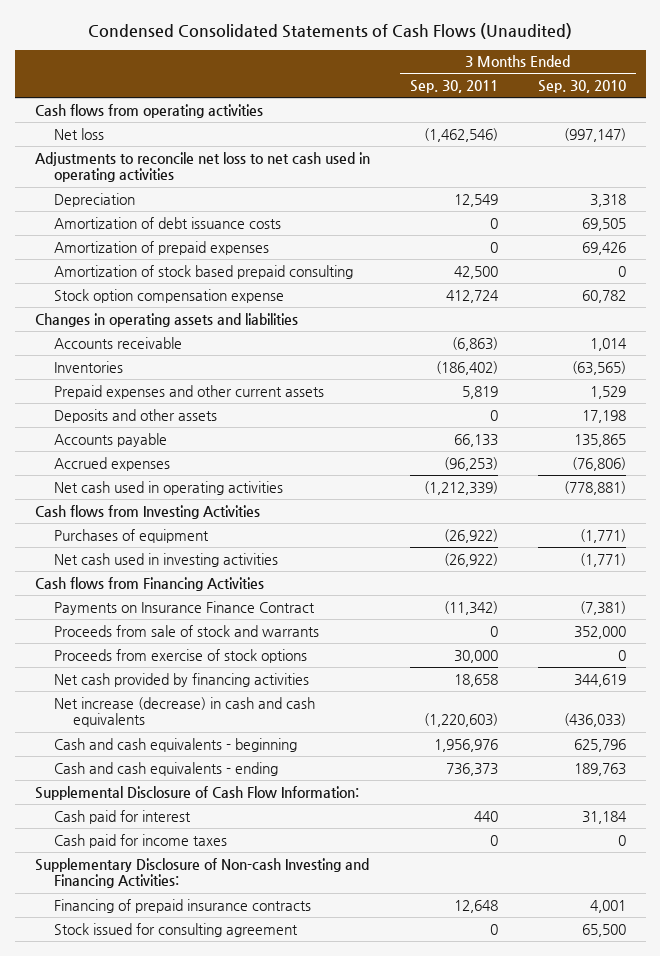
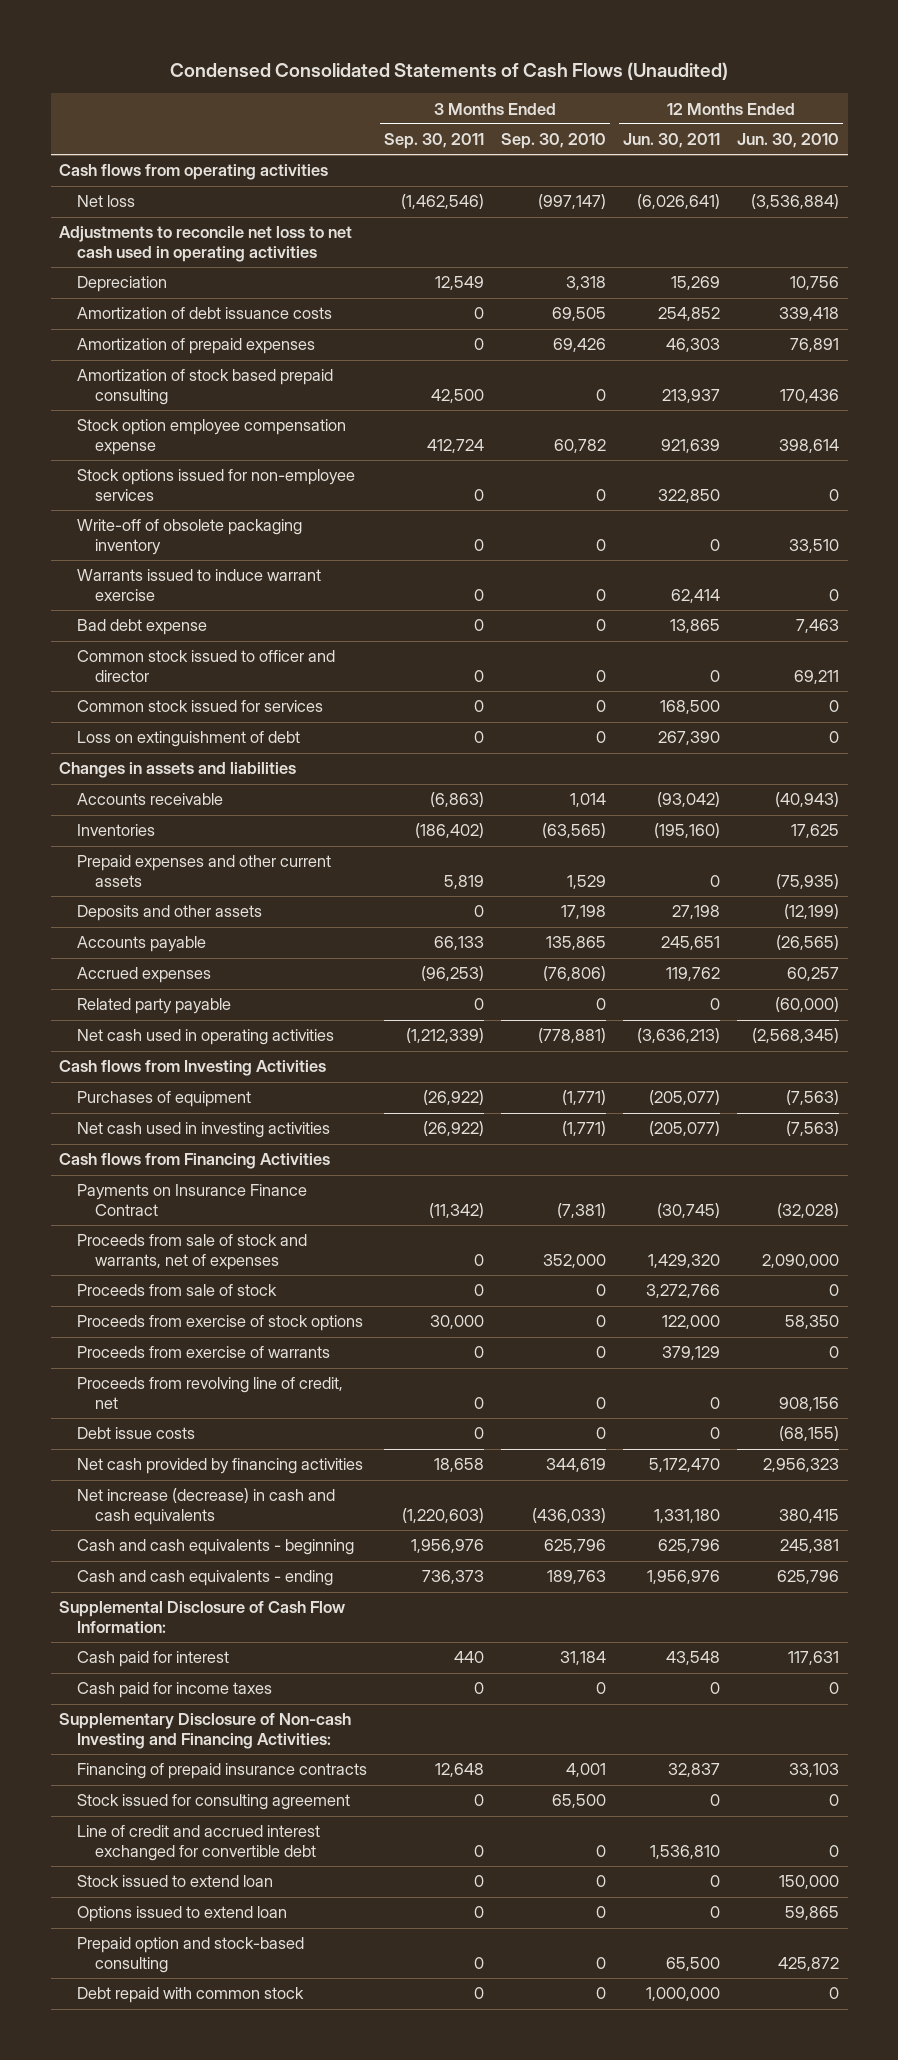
- | 3 Months Ended Sep. 30, 2011 | 3 Months Ended Sep. 30, 2010
+ | 3 Months Ended Sep. 30, 2011 | 3 Months Ended Sep. 30, 2010 | 12 Months Ended Jun. 30, 2011 | 12 Months Ended Jun. 30, 2010
- Stock option compensation expense | 412,724 | 60,782
- Changes in operating assets and liabilities
+ Stock option employee compensation expense | 412,724 | 60,782 | 921,639 | 398,614
+ Stock options issued for non-employee services | 0 | 0 | 322,850 | 0
+ Write-off of obsolete packaging inventory | 0 | 0 | 0 | 33,510
+ Warrants issued to induce warrant exercise | 0 | 0 | 62,414 | 0
+ Bad debt expense | 0 | 0 | 13,865 | 7,463
+ Common stock issued to officer and director | 0 | 0 | 0 | 69,211
+ Common stock issued for services | 0 | 0 | 168,500 | 0
+ Loss on extinguishment of debt | 0 | 0 | 267,390 | 0
+ Changes in assets and liabilities
+ Related party payable | 0 | 0 | 0 | (60,000)
- Proceeds from sale of stock and warrants | 0 | 352,000
+ Proceeds from sale of stock and warrants, net of expenses | 0 | 352,000 | 1,429,320 | 2,090,000
+ Proceeds from sale of stock | 0 | 0 | 3,272,766 | 0
+ Proceeds from exercise of warrants | 0 | 0 | 379,129 | 0
+ Proceeds from revolving line of credit, net | 0 | 0 | 0 | 908,156
+ Debt issue costs | 0 | 0 | 0 | (68,155)
+ Line of credit and accrued interest exchanged for convertible debt | 0 | 0 | 1,536,810 | 0
+ Stock issued to extend loan | 0 | 0 | 0 | 150,000
+ Options issued to extend loan | 0 | 0 | 0 | 59,865
+ Prepaid option and stock-based consulting | 0 | 0 | 65,500 | 425,872
+ Debt repaid with common stock | 0 | 0 | 1,000,000 | 0

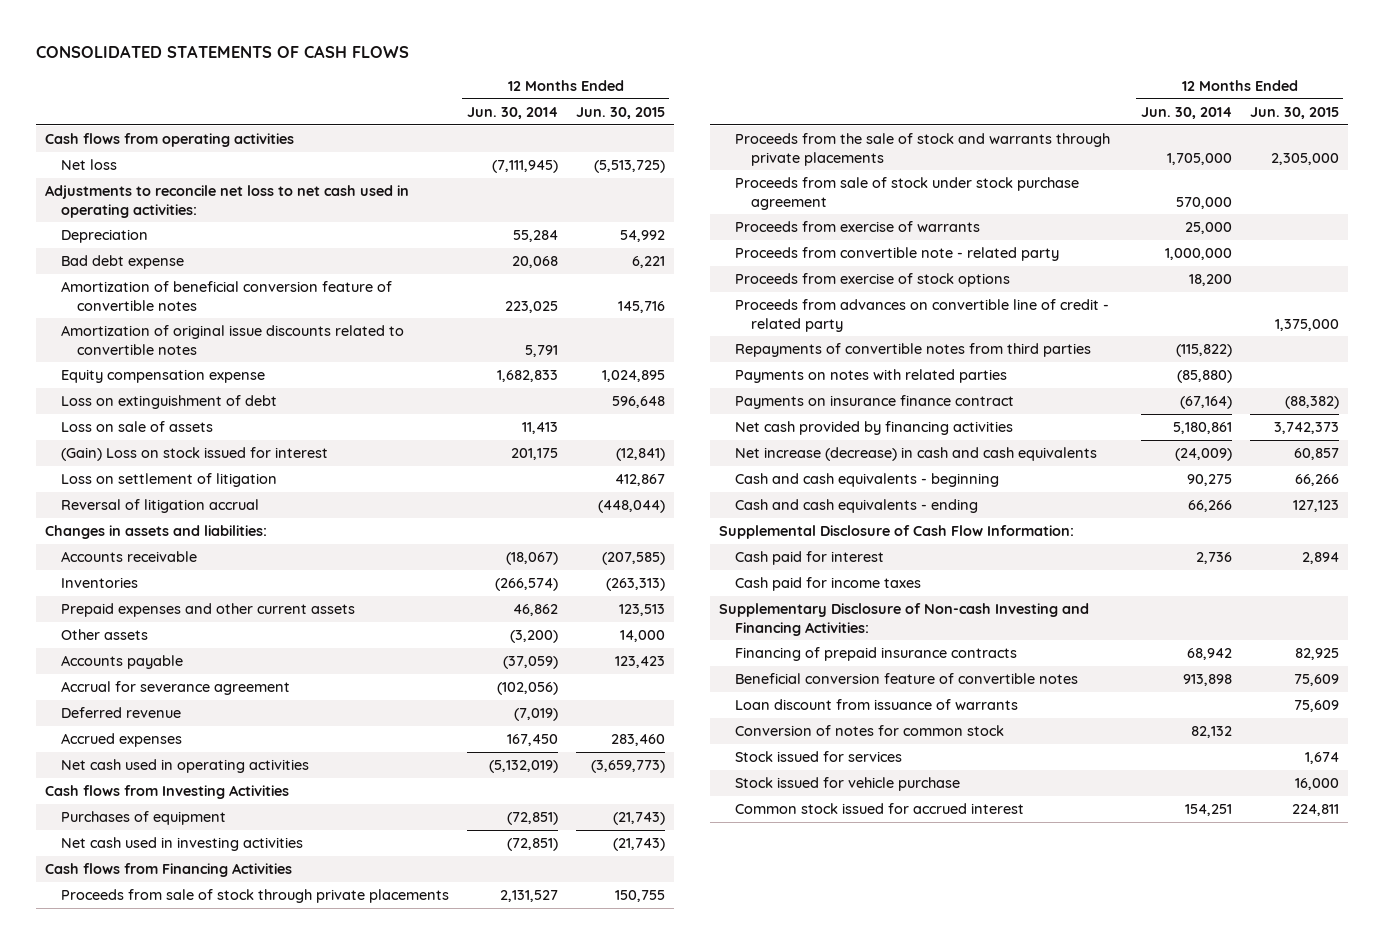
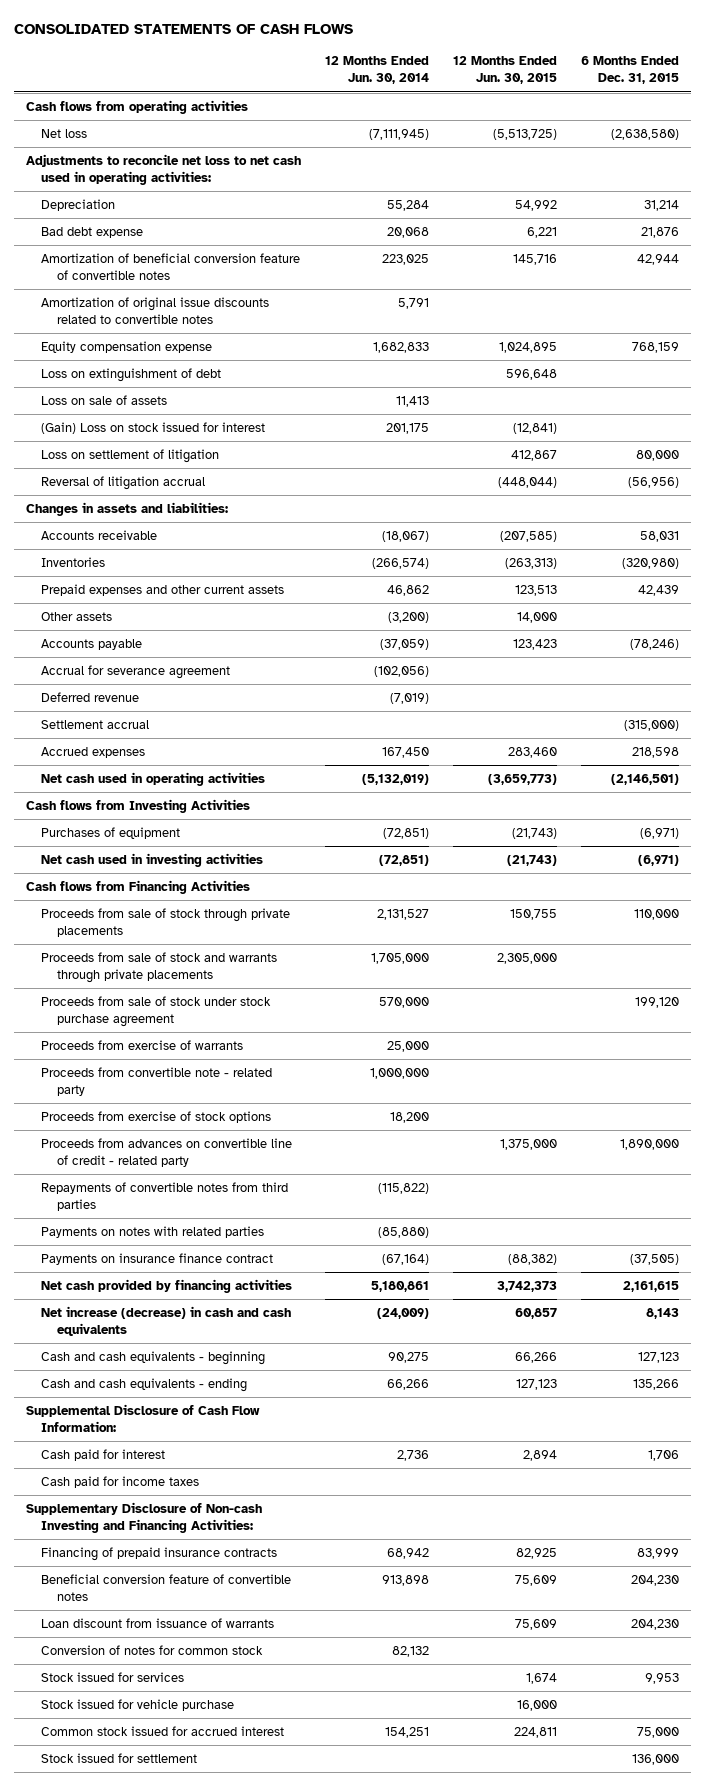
- | 12 Months Ended Jun. 30, 2014 | 12 Months Ended Jun. 30, 2015
+ | 12 Months Ended Jun. 30, 2014 | 12 Months Ended Jun. 30, 2015 | 6 Months Ended Dec. 31, 2015
+ Settlement accrual | | | (315,000)
- Proceeds from the sale of stock and warrants through private placements | 1,705,000 | 2,305,000
+ Proceeds from sale of stock and warrants through private placements | 1,705,000 | 2,305,000 |
+ Stock issued for settlement | | | 136,000

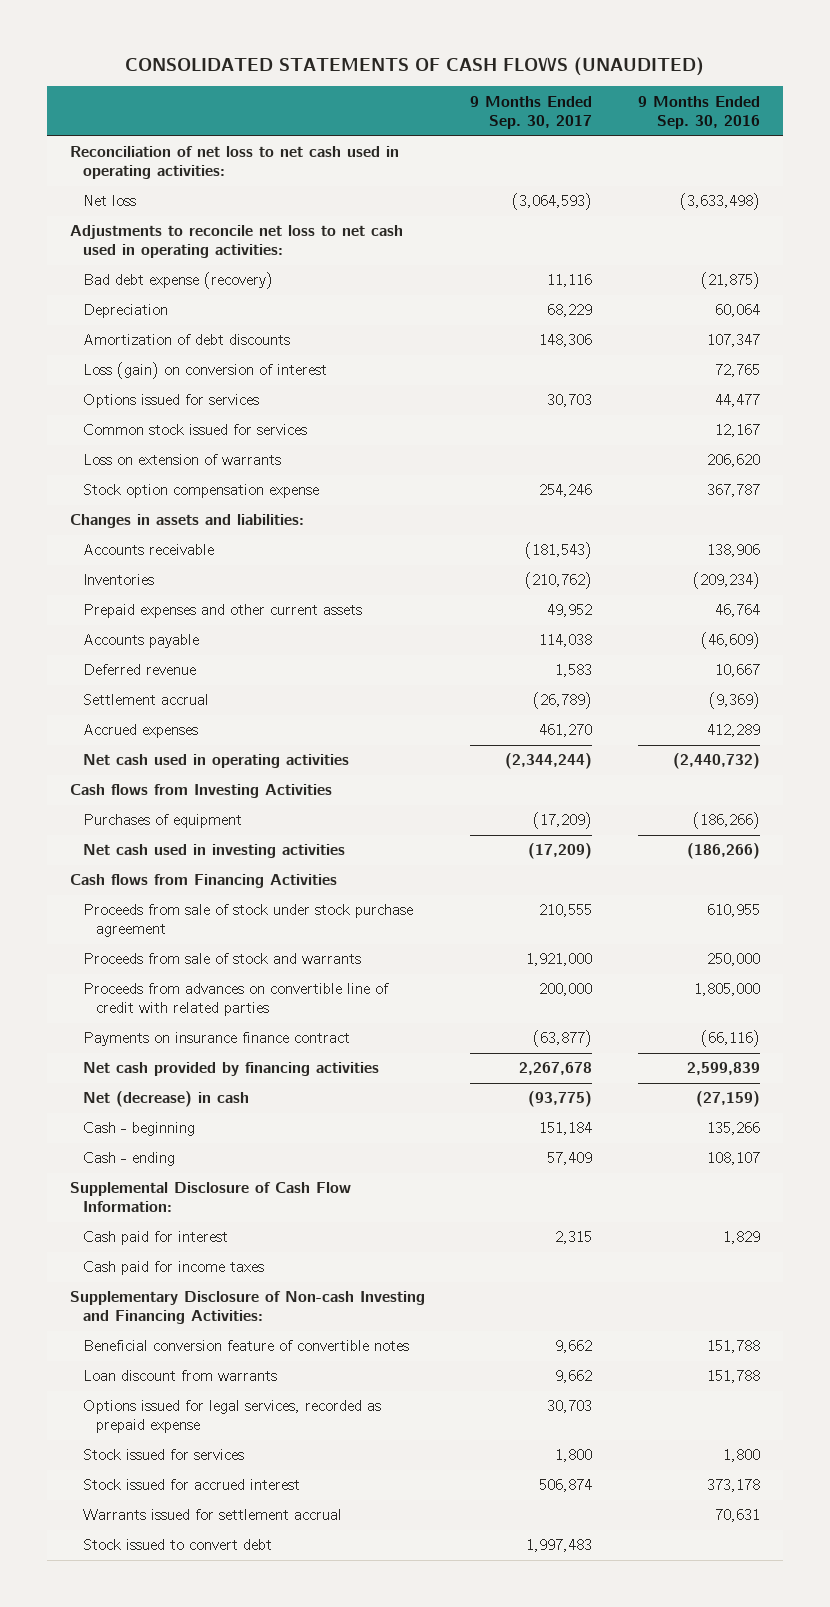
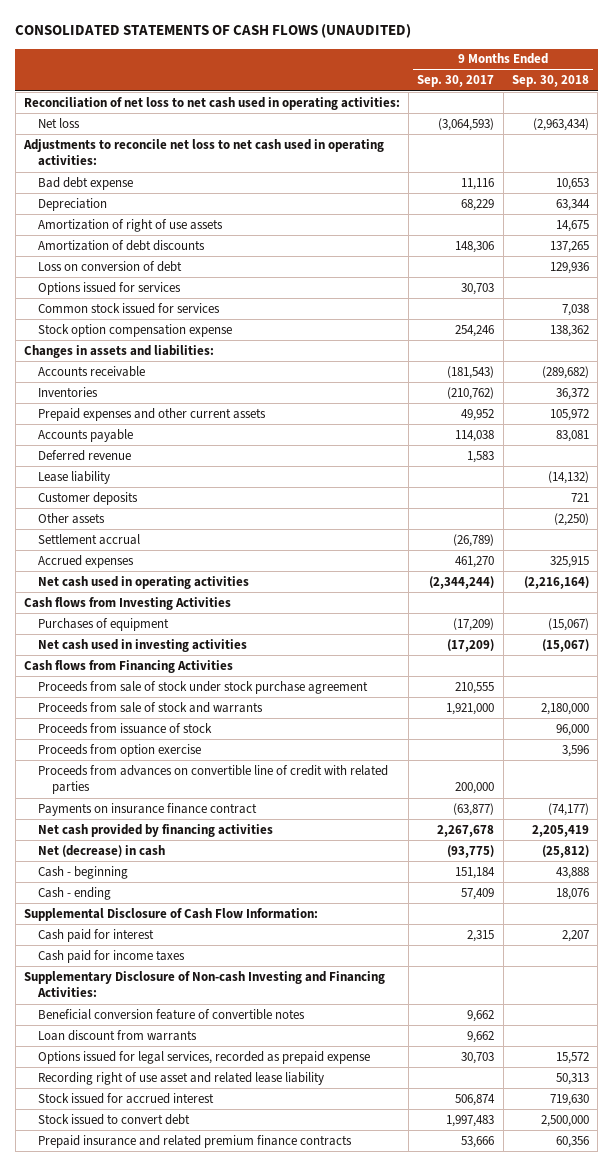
- | 9 Months Ended Sep. 30, 2017 | 9 Months Ended Sep. 30, 2016
+ | 9 Months Ended Sep. 30, 2017 | 9 Months Ended Sep. 30, 2018
- Bad debt expense (recovery) | 11,116 | (21,875)
+ Bad debt expense | 11,116 | 10,653
+ Amortization of right of use assets | | 14,675
- Loss (gain) on conversion of interest | | 72,765
+ Loss on conversion of debt | | 129,936
- Loss on extension of warrants | | 206,620
+ Lease liability | | (14,132)
+ Customer deposits | | 721
+ Other assets | | (2,250)
+ Proceeds from issuance of stock | | 96,000
+ Proceeds from option exercise | | 3,596
- Stock issued for services | 1,800 | 1,800
+ Recording right of use asset and related lease liability | | 50,313
- Warrants issued for settlement accrual | | 70,631
+ Prepaid insurance and related premium finance contracts | 53,666 | 60,356

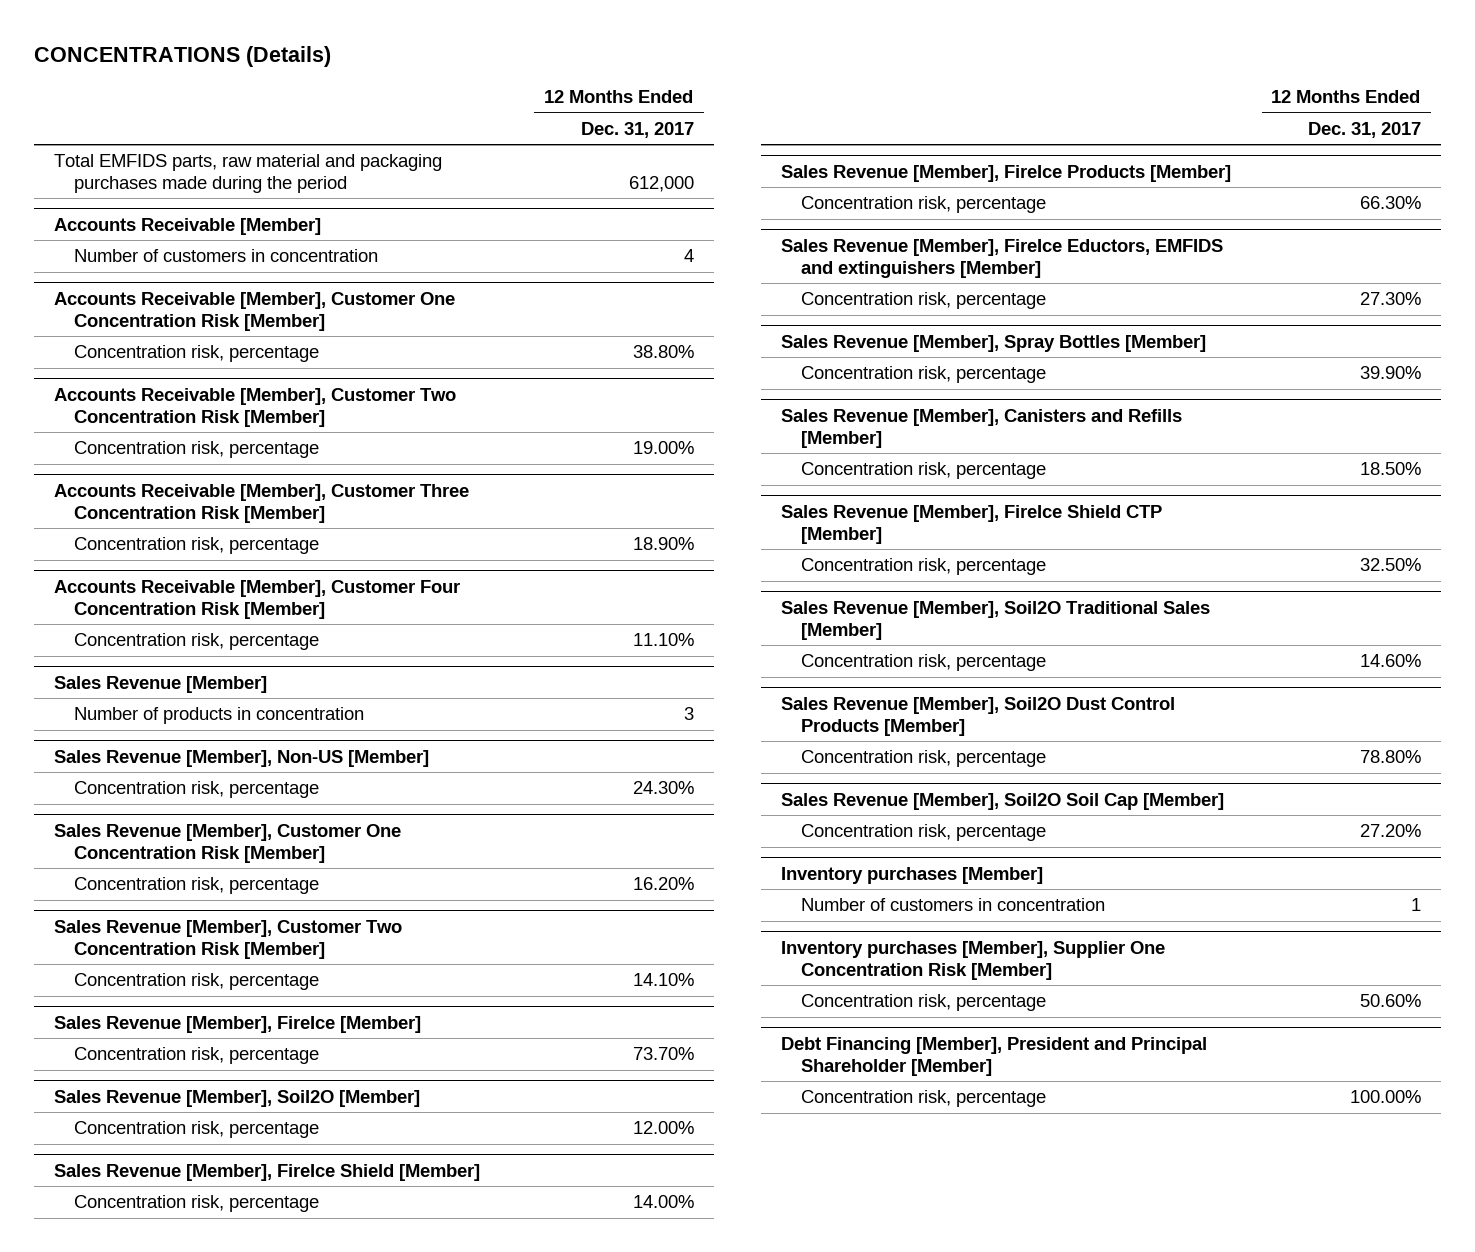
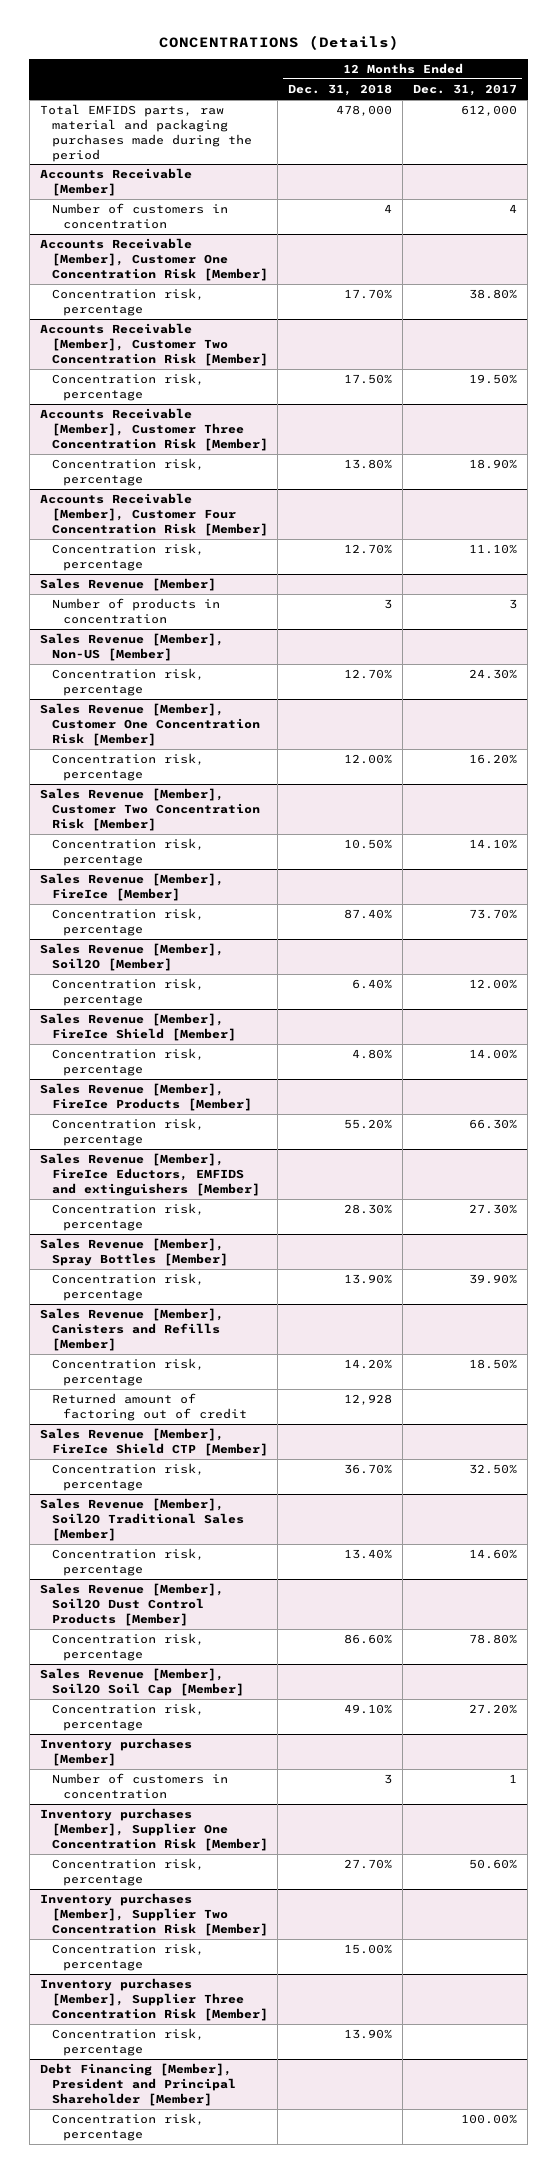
- | 12 Months Ended Dec. 31, 2017
+ | 12 Months Ended Dec. 31, 2018 | 12 Months Ended Dec. 31, 2017
@ Accounts Receivable [Member], Customer Two Concentration Risk [Member]
- Concentration risk, percentage | 19.00%
+ Concentration risk, percentage | 17.50% | 19.50%
@ Sales Revenue [Member], Canisters and Refills [Member]
+ Returned amount of factoring out of credit | 12,928 |
+ Inventory purchases [Member], Supplier Two Concentration Risk [Member]
+ Concentration risk, percentage | 15.00% |
+ Inventory purchases [Member], Supplier Three Concentration Risk [Member]
+ Concentration risk, percentage | 13.90% |

